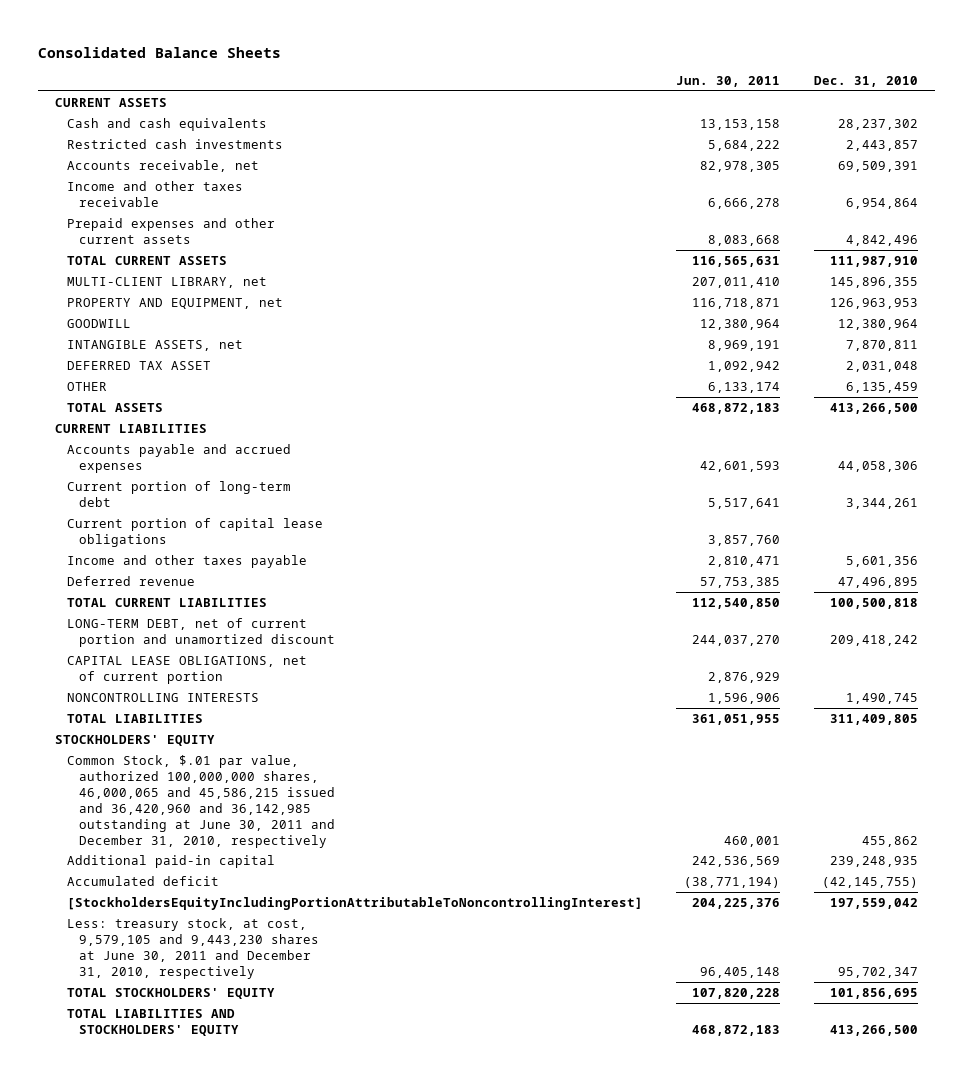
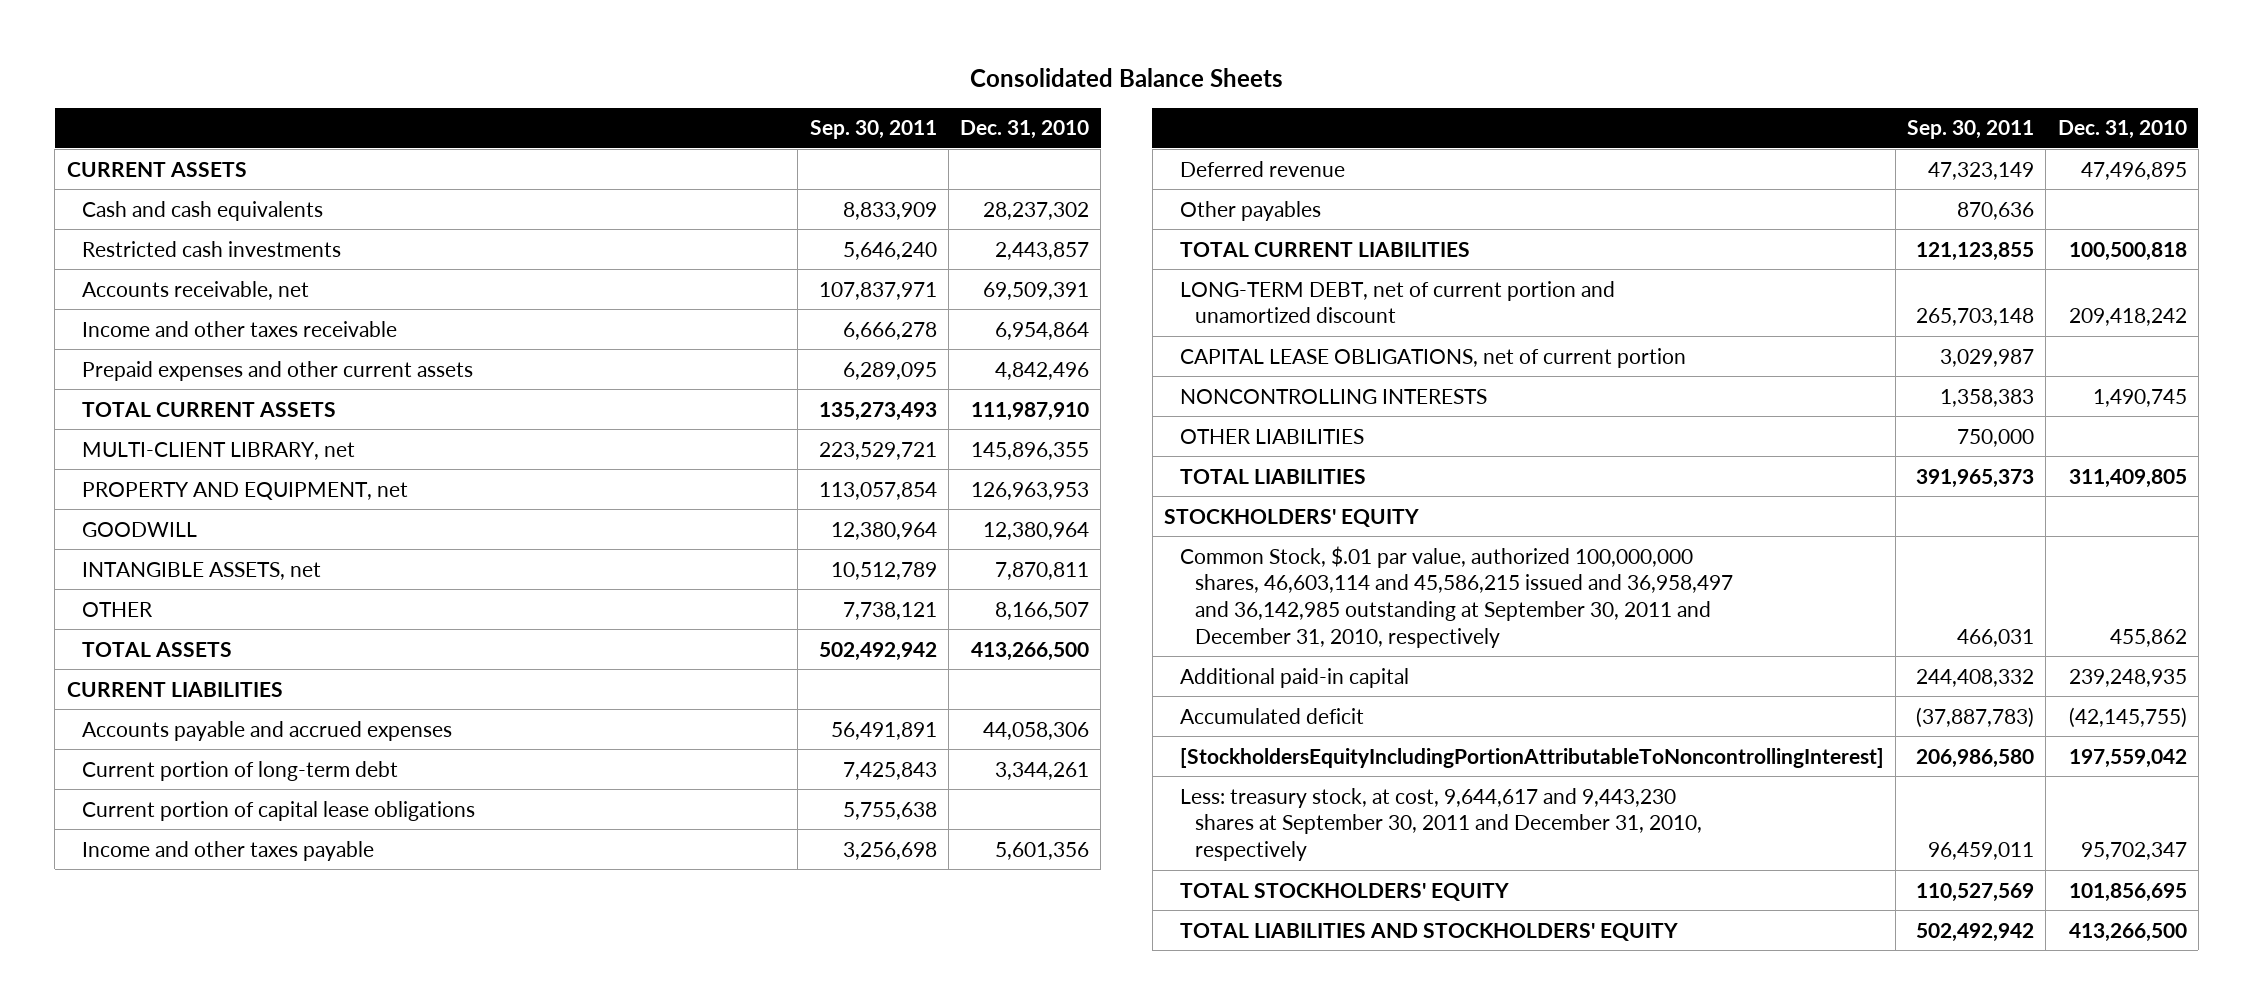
- | Jun. 30, 2011 | Dec. 31, 2010
+ | Sep. 30, 2011 | Dec. 31, 2010
- DEFERRED TAX ASSET | 1,092,942 | 2,031,048
- OTHER | 6,133,174 | 6,135,459
+ OTHER | 7,738,121 | 8,166,507
+ Other payables | 870,636 |
+ OTHER LIABILITIES | 750,000 |
- Common Stock, $.01 par value, authorized 100,000,000 shares, 46,000,065 and 45,586,215 issued and 36,420,960 and 36,142,985 outstanding at June 30, 2011 and December 31, 2010, respectively | 460,001 | 455,862
+ Common Stock, $.01 par value, authorized 100,000,000 shares, 46,603,114 and 45,586,215 issued and 36,958,497 and 36,142,985 outstanding at September 30, 2011 and December 31, 2010, respectively | 466,031 | 455,862
- Less: treasury stock, at cost, 9,579,105 and 9,443,230 shares at June 30, 2011 and December 31, 2010, respectively | 96,405,148 | 95,702,347
+ Less: treasury stock, at cost, 9,644,617 and 9,443,230 shares at September 30, 2011 and December 31, 2010, respectively | 96,459,011 | 95,702,347

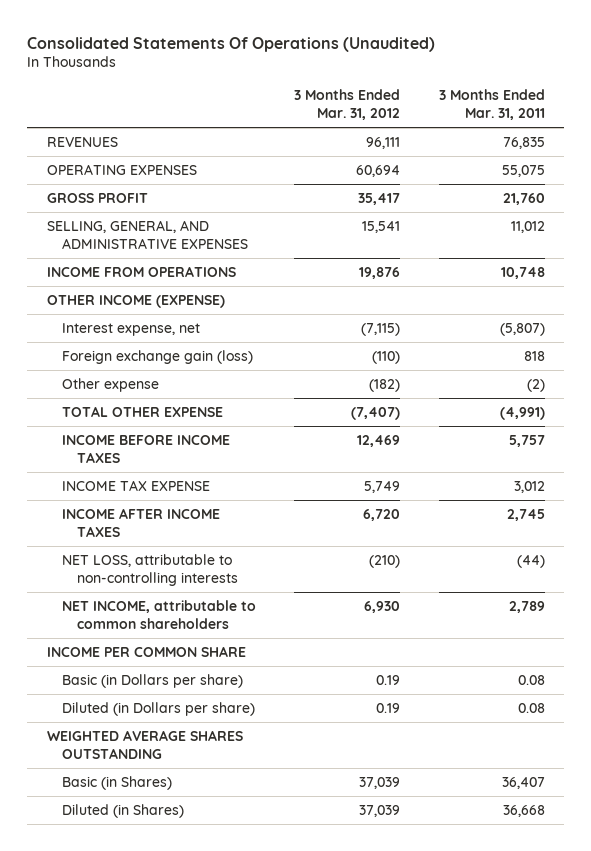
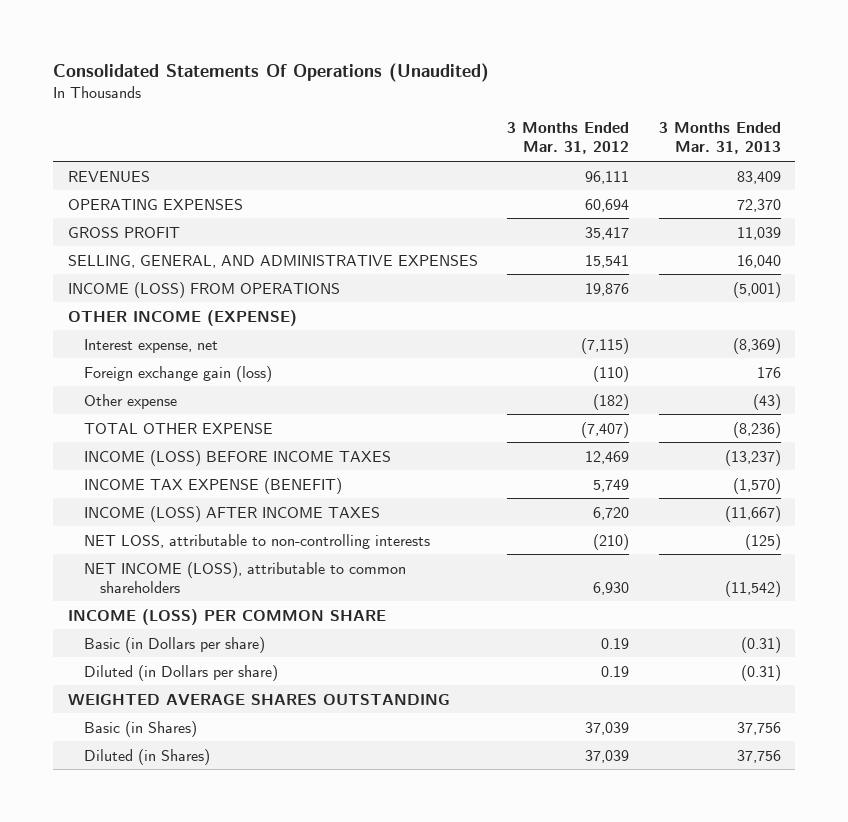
- | 3 Months Ended Mar. 31, 2012 | 3 Months Ended Mar. 31, 2011
+ | 3 Months Ended Mar. 31, 2012 | 3 Months Ended Mar. 31, 2013
- INCOME FROM OPERATIONS | 19,876 | 10,748
+ INCOME (LOSS) FROM OPERATIONS | 19,876 | (5,001)
- INCOME BEFORE INCOME TAXES | 12,469 | 5,757
- INCOME TAX EXPENSE | 5,749 | 3,012
- INCOME AFTER INCOME TAXES | 6,720 | 2,745
+ INCOME (LOSS) BEFORE INCOME TAXES | 12,469 | (13,237)
+ INCOME TAX EXPENSE (BENEFIT) | 5,749 | (1,570)
+ INCOME (LOSS) AFTER INCOME TAXES | 6,720 | (11,667)
- NET INCOME, attributable to common shareholders | 6,930 | 2,789
- INCOME PER COMMON SHARE
+ NET INCOME (LOSS), attributable to common shareholders | 6,930 | (11,542)
+ INCOME (LOSS) PER COMMON SHARE

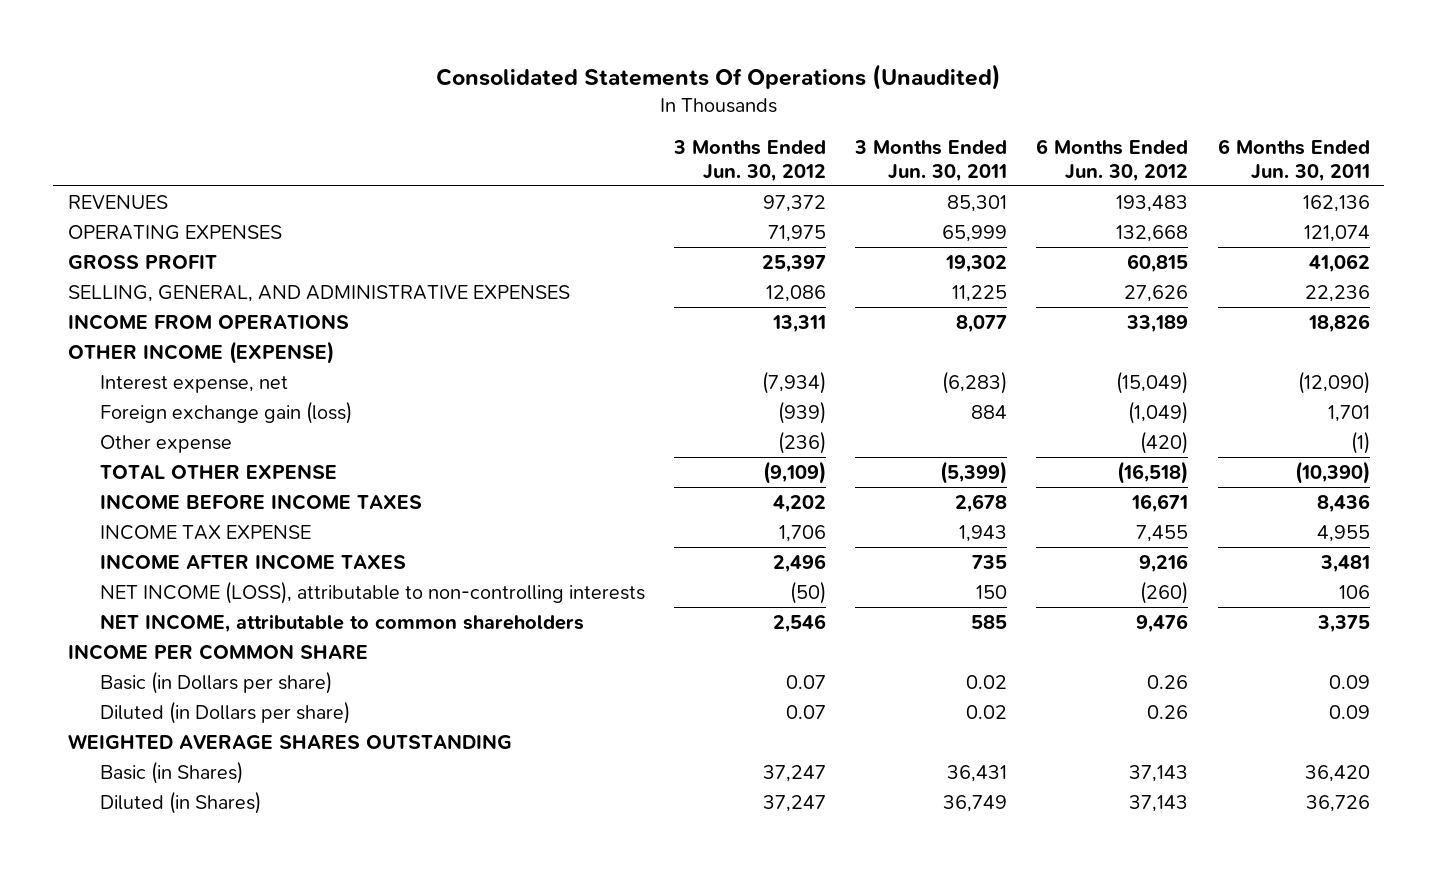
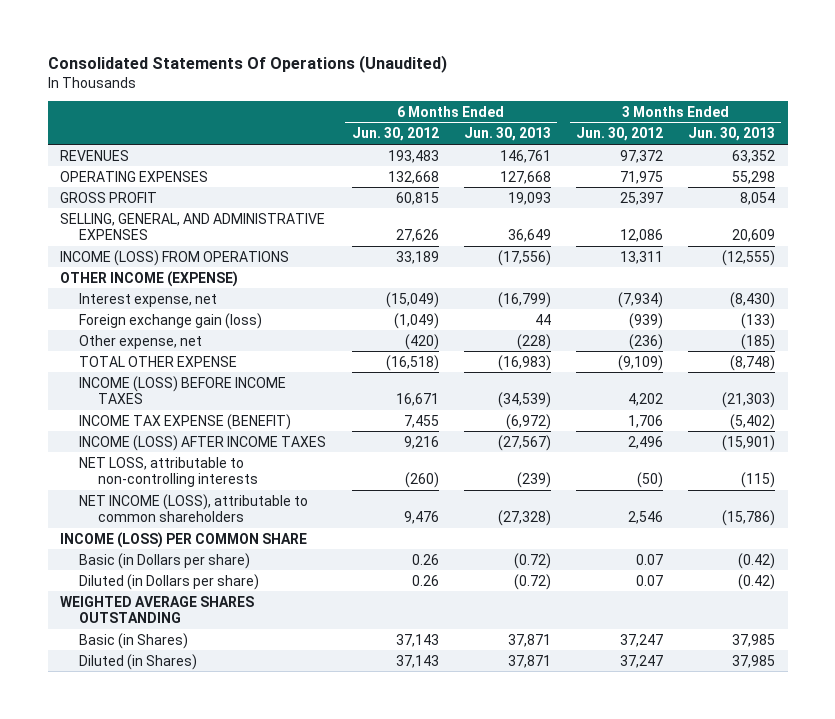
- | 3 Months Ended Jun. 30, 2012 | 3 Months Ended Jun. 30, 2011 | 6 Months Ended Jun. 30, 2012 | 6 Months Ended Jun. 30, 2011
+ | 6 Months Ended Jun. 30, 2012 | 6 Months Ended Jun. 30, 2013 | 3 Months Ended Jun. 30, 2012 | 3 Months Ended Jun. 30, 2013
- INCOME FROM OPERATIONS | 13,311 | 8,077 | 33,189 | 18,826
+ INCOME (LOSS) FROM OPERATIONS | 33,189 | (17,556) | 13,311 | (12,555)
- Other expense | (236) | | (420) | (1)
+ Other expense, net | (420) | (228) | (236) | (185)
- INCOME BEFORE INCOME TAXES | 4,202 | 2,678 | 16,671 | 8,436
- INCOME TAX EXPENSE | 1,706 | 1,943 | 7,455 | 4,955
- INCOME AFTER INCOME TAXES | 2,496 | 735 | 9,216 | 3,481
- NET INCOME (LOSS), attributable to non-controlling interests | (50) | 150 | (260) | 106
- NET INCOME, attributable to common shareholders | 2,546 | 585 | 9,476 | 3,375
- INCOME PER COMMON SHARE
+ INCOME (LOSS) BEFORE INCOME TAXES | 16,671 | (34,539) | 4,202 | (21,303)
+ INCOME TAX EXPENSE (BENEFIT) | 7,455 | (6,972) | 1,706 | (5,402)
+ INCOME (LOSS) AFTER INCOME TAXES | 9,216 | (27,567) | 2,496 | (15,901)
+ NET LOSS, attributable to non-controlling interests | (260) | (239) | (50) | (115)
+ NET INCOME (LOSS), attributable to common shareholders | 9,476 | (27,328) | 2,546 | (15,786)
+ INCOME (LOSS) PER COMMON SHARE

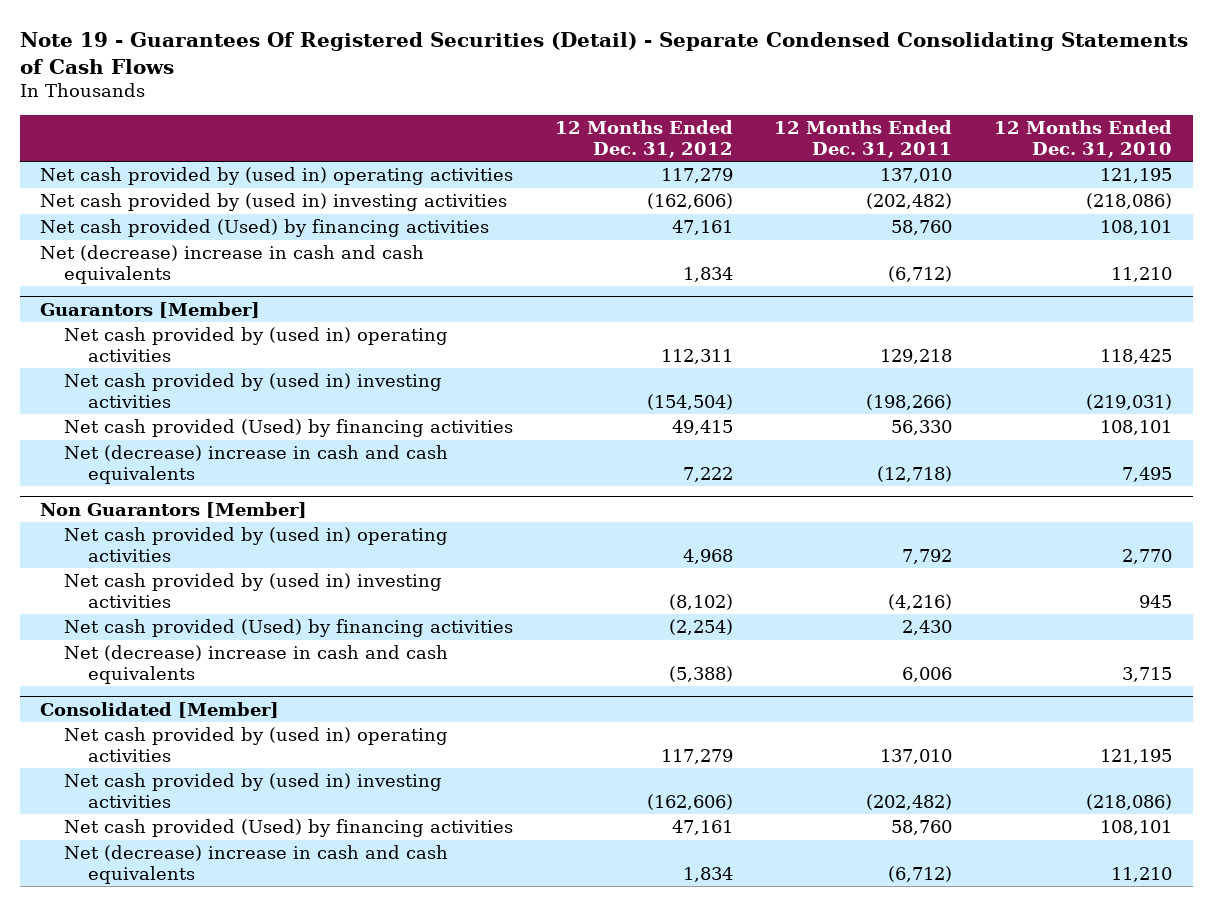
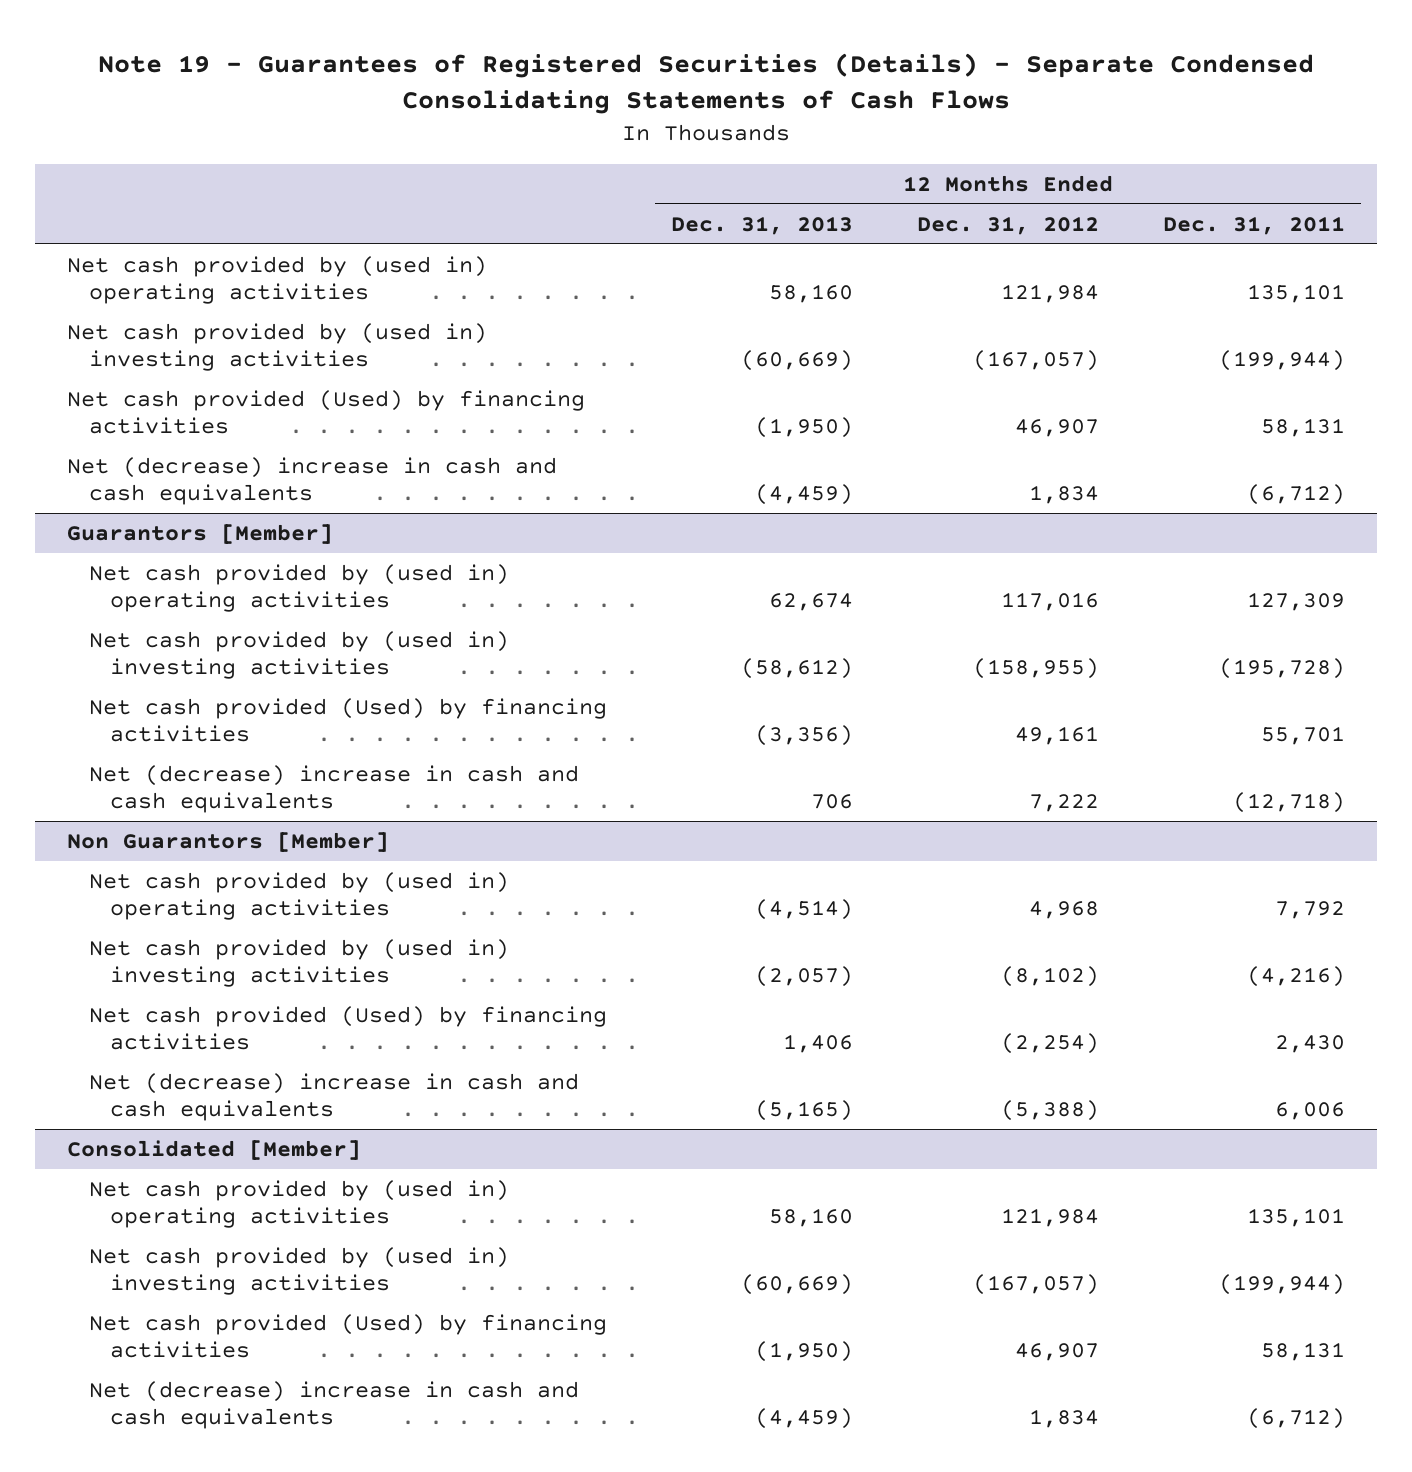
- Note 19 - Guarantees Of Registered Securities (Detail) - Separate Condensed Consolidating Statements of Cash Flows
+ Note 19 - Guarantees of Registered Securities (Details) - Separate Condensed Consolidating Statements of Cash Flows
- | 12 Months Ended Dec. 31, 2012 | 12 Months Ended Dec. 31, 2011 | 12 Months Ended Dec. 31, 2010
+ | 12 Months Ended Dec. 31, 2013 | 12 Months Ended Dec. 31, 2012 | 12 Months Ended Dec. 31, 2011
- Net cash provided by (used in) operating activities | 117,279 | 137,010 | 121,195
- Net cash provided by (used in) investing activities | (162,606) | (202,482) | (218,086)
- Net cash provided (Used) by financing activities | 47,161 | 58,760 | 108,101
+ Net cash provided by (used in) operating activities | 58,160 | 121,984 | 135,101
+ Net cash provided by (used in) investing activities | (60,669) | (167,057) | (199,944)
+ Net cash provided (Used) by financing activities | (1,950) | 46,907 | 58,131
@ Guarantors [Member]
- Net cash provided by (used in) operating activities | 112,311 | 129,218 | 118,425
- Net cash provided by (used in) investing activities | (154,504) | (198,266) | (219,031)
- Net cash provided (Used) by financing activities | 49,415 | 56,330 | 108,101
+ Net cash provided by (used in) operating activities | 62,674 | 117,016 | 127,309
+ Net cash provided by (used in) investing activities | (58,612) | (158,955) | (195,728)
+ Net cash provided (Used) by financing activities | (3,356) | 49,161 | 55,701
@ Consolidated [Member]
- Net cash provided by (used in) operating activities | 117,279 | 137,010 | 121,195
- Net cash provided by (used in) investing activities | (162,606) | (202,482) | (218,086)
- Net cash provided (Used) by financing activities | 47,161 | 58,760 | 108,101
+ Net cash provided by (used in) operating activities | 58,160 | 121,984 | 135,101
+ Net cash provided by (used in) investing activities | (60,669) | (167,057) | (199,944)
+ Net cash provided (Used) by financing activities | (1,950) | 46,907 | 58,131

